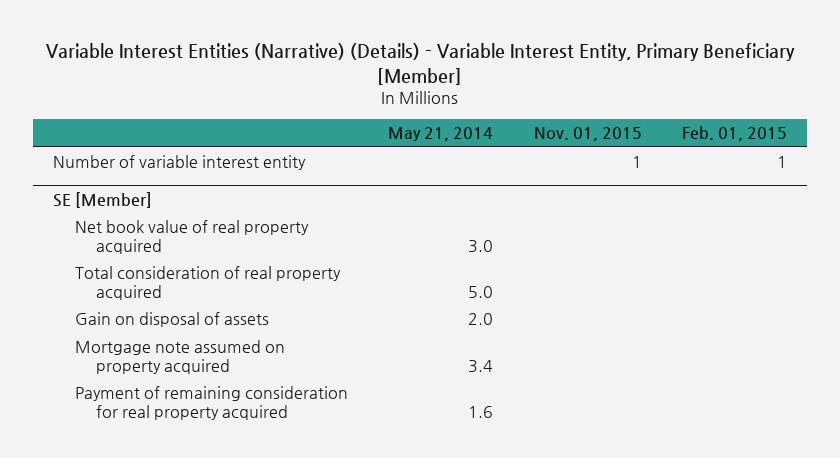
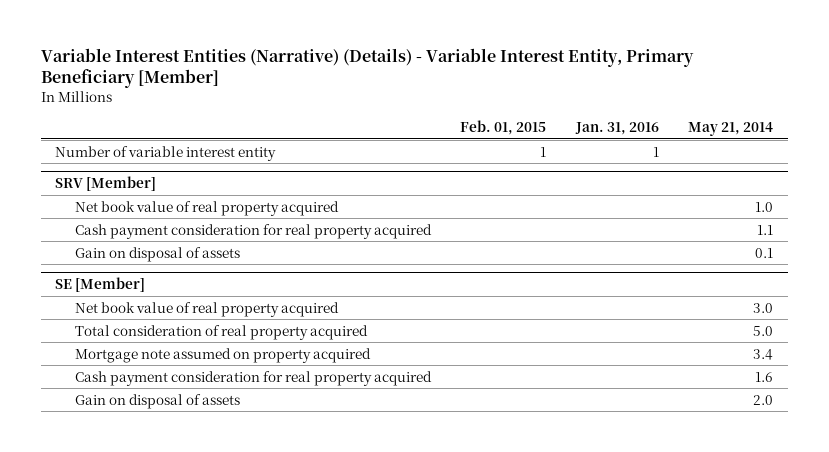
- | May 21, 2014 | Nov. 01, 2015 | Feb. 01, 2015
+ | Feb. 01, 2015 | Jan. 31, 2016 | May 21, 2014
+ SRV [Member]
+ Net book value of real property acquired | | | 1.0
+ Cash payment consideration for real property acquired | | | 1.1
+ Gain on disposal of assets | | | 0.1
@ SE [Member]
- Payment of remaining consideration for real property acquired | 1.6 | |
+ Cash payment consideration for real property acquired | | | 1.6
moved down: Gain on disposal of assets | | | 2.0

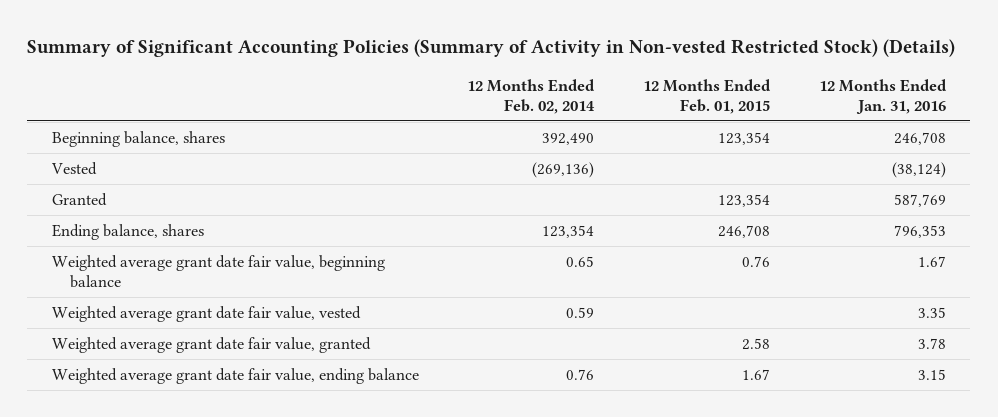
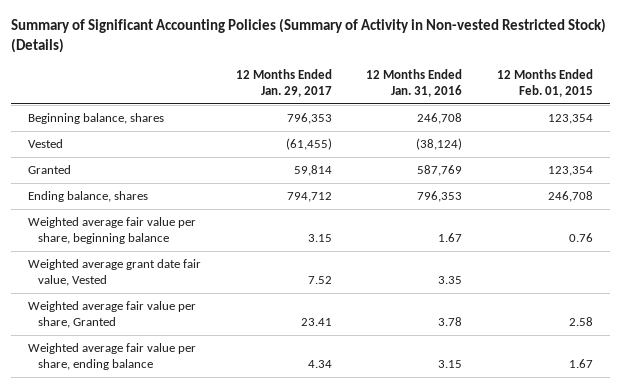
- | 12 Months Ended Feb. 02, 2014 | 12 Months Ended Feb. 01, 2015 | 12 Months Ended Jan. 31, 2016
+ | 12 Months Ended Jan. 29, 2017 | 12 Months Ended Jan. 31, 2016 | 12 Months Ended Feb. 01, 2015
- Weighted average grant date fair value, beginning balance | 0.65 | 0.76 | 1.67
- Weighted average grant date fair value, vested | 0.59 | | 3.35
- Weighted average grant date fair value, granted | | 2.58 | 3.78
- Weighted average grant date fair value, ending balance | 0.76 | 1.67 | 3.15
+ Weighted average fair value per share, beginning balance | 3.15 | 1.67 | 0.76
+ Weighted average grant date fair value, Vested | 7.52 | 3.35 |
+ Weighted average fair value per share, Granted | 23.41 | 3.78 | 2.58
+ Weighted average fair value per share, ending balance | 4.34 | 3.15 | 1.67

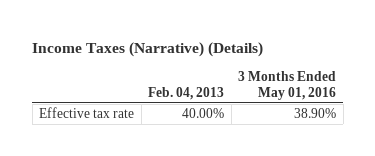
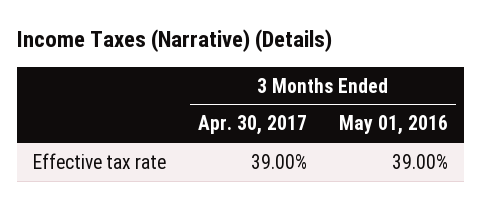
- | Feb. 04, 2013 | 3 Months Ended May 01, 2016
+ | 3 Months Ended Apr. 30, 2017 | 3 Months Ended May 01, 2016
- Effective tax rate | 40.00% | 38.90%
+ Effective tax rate | 39.00% | 39.00%

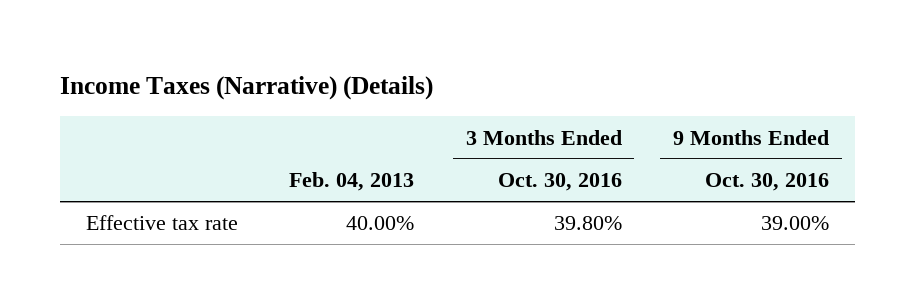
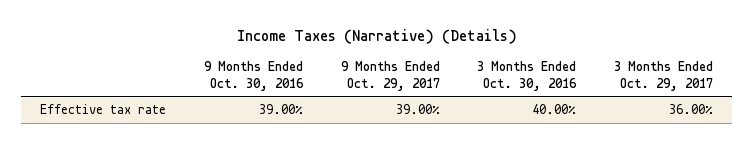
- | Feb. 04, 2013 | 3 Months Ended Oct. 30, 2016 | 9 Months Ended Oct. 30, 2016
+ | 9 Months Ended Oct. 30, 2016 | 9 Months Ended Oct. 29, 2017 | 3 Months Ended Oct. 30, 2016 | 3 Months Ended Oct. 29, 2017
- Effective tax rate | 40.00% | 39.80% | 39.00%
+ Effective tax rate | 39.00% | 39.00% | 40.00% | 36.00%

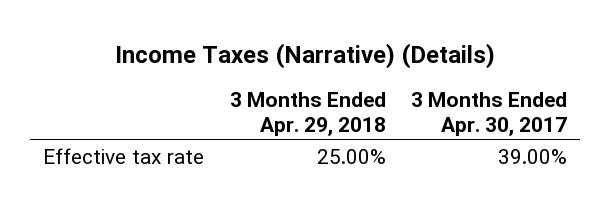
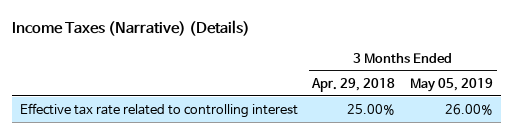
- | 3 Months Ended Apr. 29, 2018 | 3 Months Ended Apr. 30, 2017
+ | 3 Months Ended Apr. 29, 2018 | 3 Months Ended May 05, 2019
- Effective tax rate | 25.00% | 39.00%
+ Effective tax rate related to controlling interest | 25.00% | 26.00%

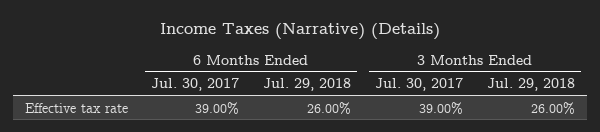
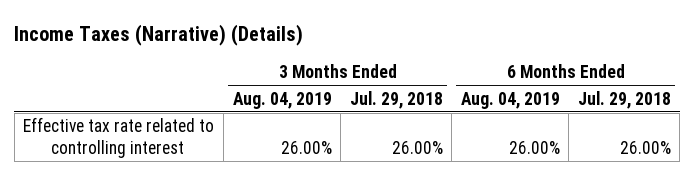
- | 6 Months Ended Jul. 30, 2017 | 6 Months Ended Jul. 29, 2018 | 3 Months Ended Jul. 30, 2017 | 3 Months Ended Jul. 29, 2018
+ | 3 Months Ended Aug. 04, 2019 | 3 Months Ended Jul. 29, 2018 | 6 Months Ended Aug. 04, 2019 | 6 Months Ended Jul. 29, 2018
- Effective tax rate | 39.00% | 26.00% | 39.00% | 26.00%
+ Effective tax rate related to controlling interest | 26.00% | 26.00% | 26.00% | 26.00%

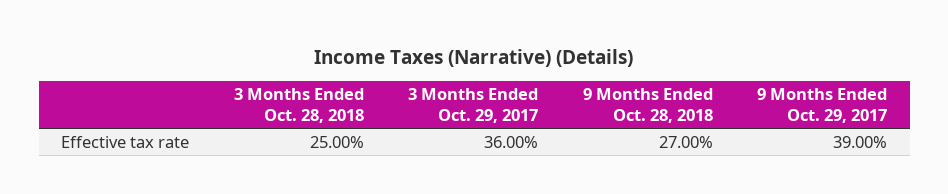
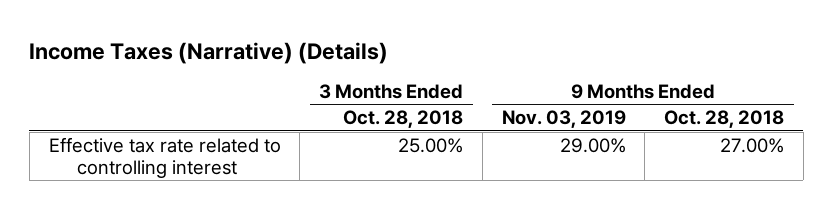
- | 3 Months Ended Oct. 28, 2018 | 3 Months Ended Oct. 29, 2017 | 9 Months Ended Oct. 28, 2018 | 9 Months Ended Oct. 29, 2017
+ | 3 Months Ended Oct. 28, 2018 | 9 Months Ended Nov. 03, 2019 | 9 Months Ended Oct. 28, 2018
- Effective tax rate | 25.00% | 36.00% | 27.00% | 39.00%
+ Effective tax rate related to controlling interest | 25.00% | 29.00% | 27.00%

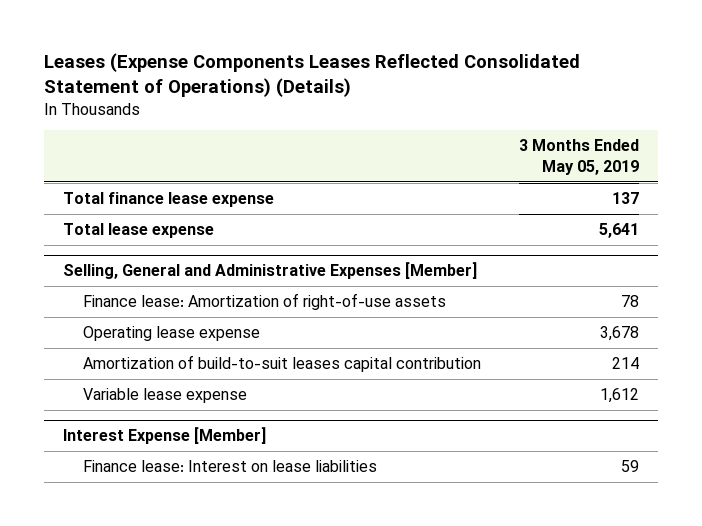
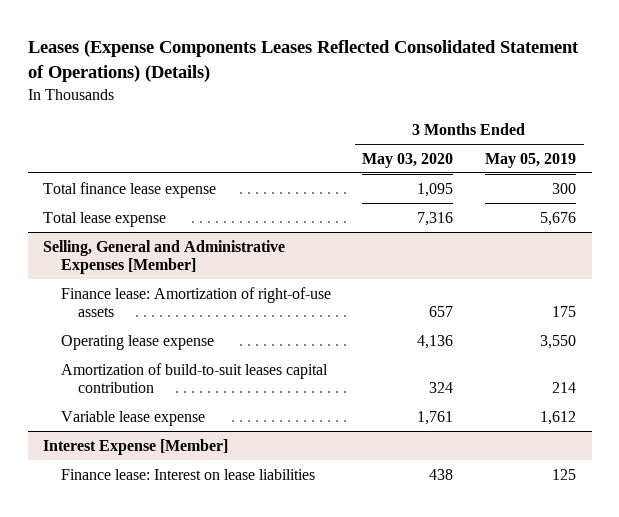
- | 3 Months Ended May 05, 2019
+ | 3 Months Ended May 03, 2020 | 3 Months Ended May 05, 2019
- Total finance lease expense | 137
- Total lease expense | 5,641
+ Total finance lease expense | 1,095 | 300
+ Total lease expense | 7,316 | 5,676
@ Selling, General and Administrative Expenses [Member]
- Finance lease: Amortization of right-of-use assets | 78
- Operating lease expense | 3,678
+ Finance lease: Amortization of right-of-use assets | 657 | 175
+ Operating lease expense | 4,136 | 3,550
@ Interest Expense [Member]
- Finance lease: Interest on lease liabilities | 59
+ Finance lease: Interest on lease liabilities | 438 | 125

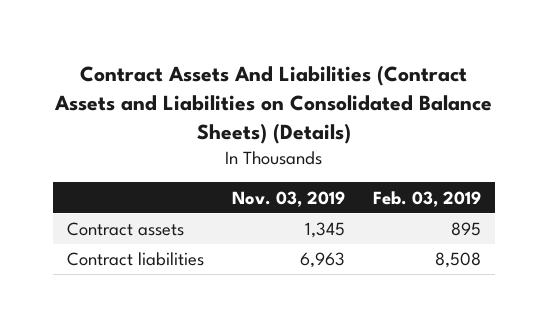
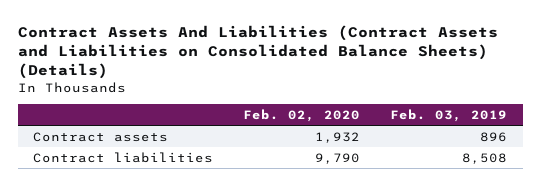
- | Nov. 03, 2019 | Feb. 03, 2019
+ | Feb. 02, 2020 | Feb. 03, 2019
- Contract assets | 1,345 | 895
+ Contract assets | 1,932 | 896

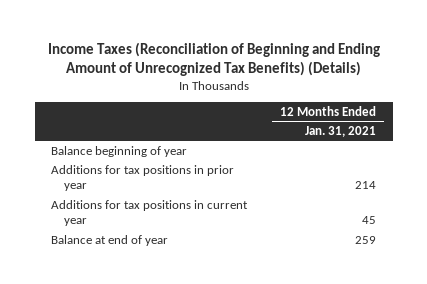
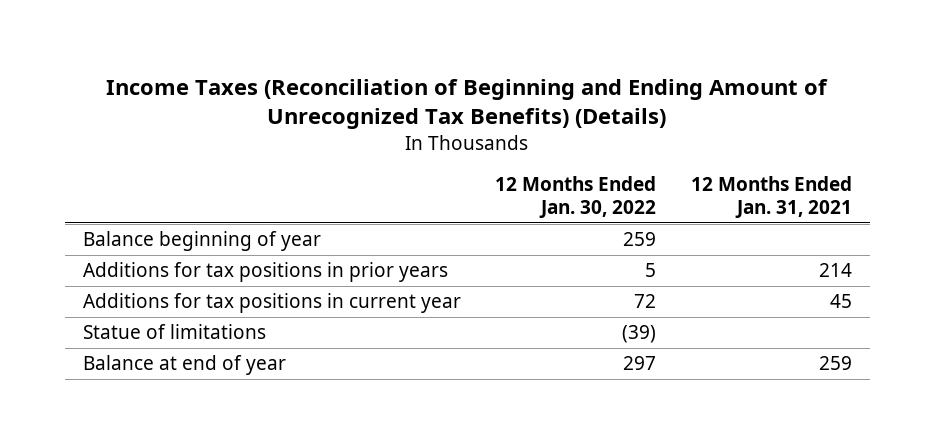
- | 12 Months Ended Jan. 31, 2021
+ | 12 Months Ended Jan. 30, 2022 | 12 Months Ended Jan. 31, 2021
- Additions for tax positions in prior year | 214
+ Additions for tax positions in prior years | 5 | 214
+ Statue of limitations | (39) |

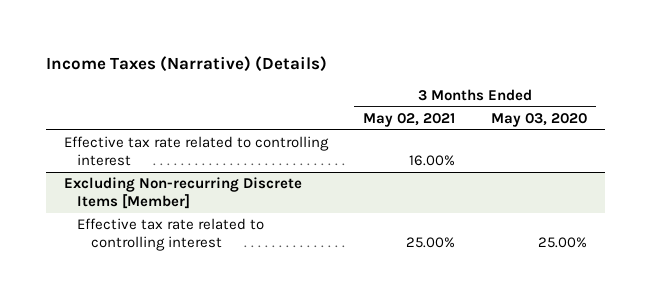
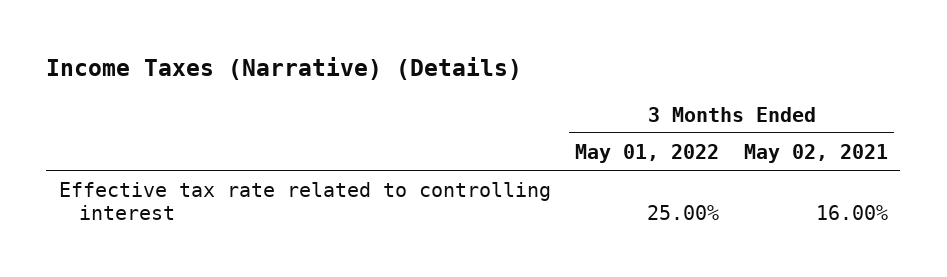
- | 3 Months Ended May 02, 2021 | 3 Months Ended May 03, 2020
+ | 3 Months Ended May 01, 2022 | 3 Months Ended May 02, 2021
- Excluding Non-recurring Discrete Items [Member]
- Effective tax rate related to controlling interest | 25.00% | 25.00%

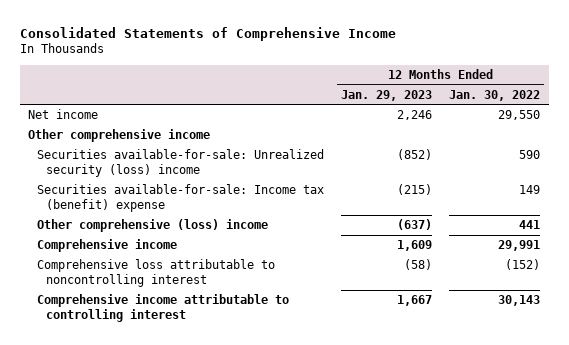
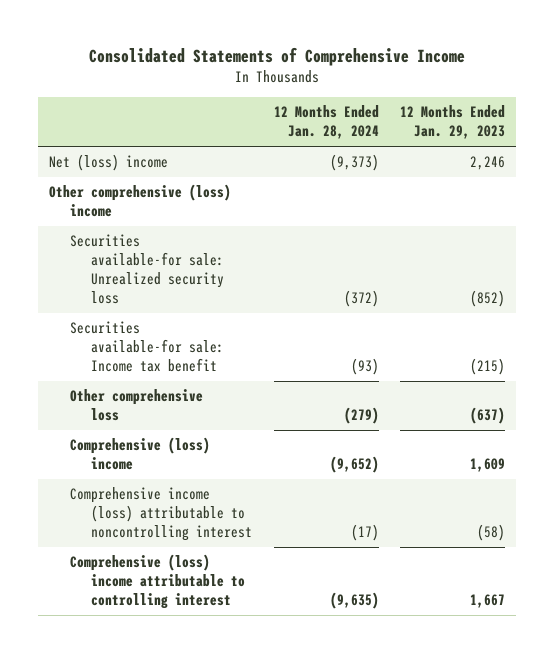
- | 12 Months Ended Jan. 29, 2023 | 12 Months Ended Jan. 30, 2022
+ | 12 Months Ended Jan. 28, 2024 | 12 Months Ended Jan. 29, 2023
- Net income | 2,246 | 29,550
- Other comprehensive income
- Securities available-for-sale: Unrealized security (loss) income | (852) | 590
- Securities available-for-sale: Income tax (benefit) expense | (215) | 149
- Other comprehensive (loss) income | (637) | 441
- Comprehensive income | 1,609 | 29,991
- Comprehensive loss attributable to noncontrolling interest | (58) | (152)
- Comprehensive income attributable to controlling interest | 1,667 | 30,143
+ Net (loss) income | (9,373) | 2,246
+ Other comprehensive (loss) income
+ Securities available-for sale: Unrealized security loss | (372) | (852)
+ Securities available-for sale: Income tax benefit | (93) | (215)
+ Other comprehensive loss | (279) | (637)
+ Comprehensive (loss) income | (9,652) | 1,609
+ Comprehensive income (loss) attributable to noncontrolling interest | (17) | (58)
+ Comprehensive (loss) income attributable to controlling interest | (9,635) | 1,667

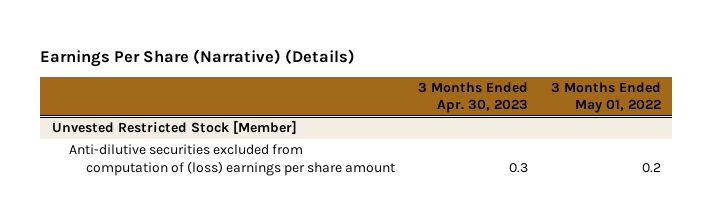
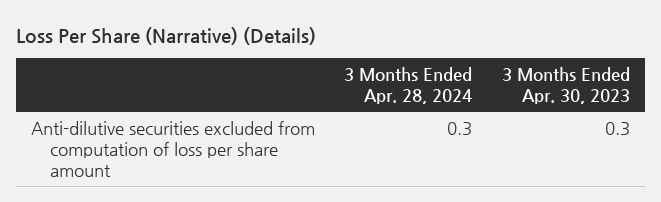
- Earnings Per Share (Narrative) (Details)
+ Loss Per Share (Narrative) (Details)
- | 3 Months Ended Apr. 30, 2023 | 3 Months Ended May 01, 2022
+ | 3 Months Ended Apr. 28, 2024 | 3 Months Ended Apr. 30, 2023
- Unvested Restricted Stock [Member]
- Anti-dilutive securities excluded from computation of (loss) earnings per share amount | 0.3 | 0.2
+ Anti-dilutive securities excluded from computation of loss per share amount | 0.3 | 0.3

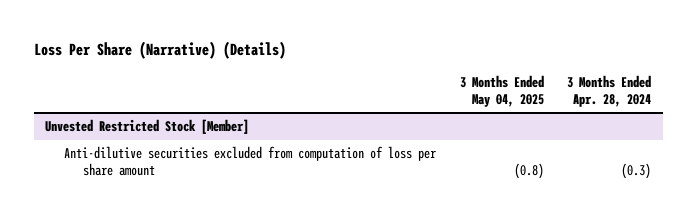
- | 3 Months Ended Apr. 28, 2024 | 3 Months Ended Apr. 30, 2023
+ | 3 Months Ended May 04, 2025 | 3 Months Ended Apr. 28, 2024
- Anti-dilutive securities excluded from computation of loss per share amount | 0.3 | 0.3
+ Unvested Restricted Stock [Member]
+ Anti-dilutive securities excluded from computation of loss per share amount | (0.8) | (0.3)

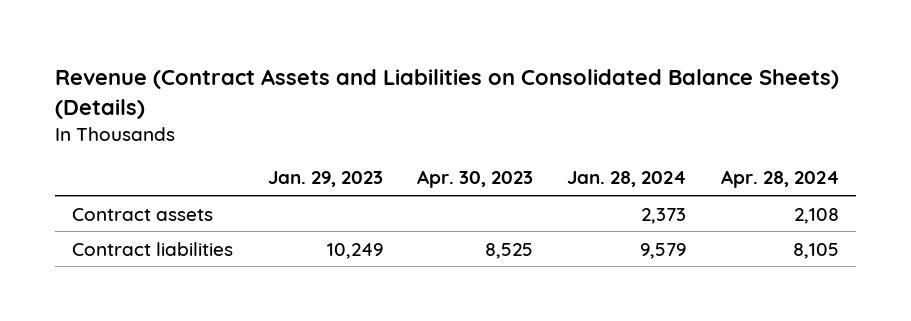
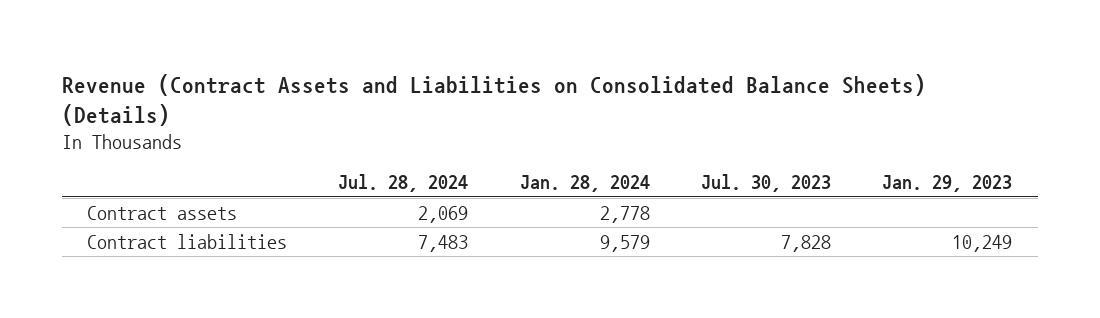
- | Jan. 29, 2023 | Apr. 30, 2023 | Jan. 28, 2024 | Apr. 28, 2024
+ | Jul. 28, 2024 | Jan. 28, 2024 | Jul. 30, 2023 | Jan. 29, 2023
- Contract assets | | | 2,373 | 2,108
+ Contract assets | 2,069 | 2,778 | |

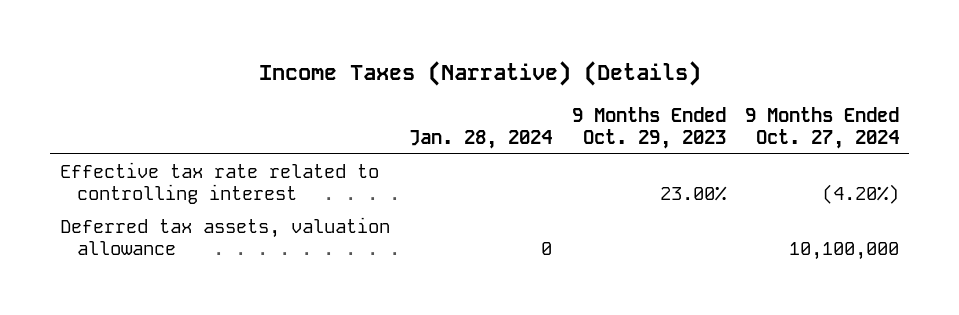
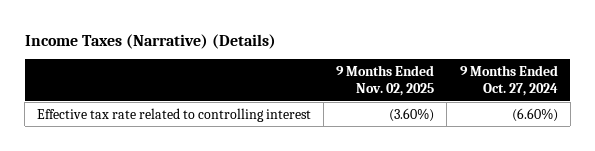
- | Jan. 28, 2024 | 9 Months Ended Oct. 29, 2023 | 9 Months Ended Oct. 27, 2024
+ | 9 Months Ended Nov. 02, 2025 | 9 Months Ended Oct. 27, 2024
- Effective tax rate related to controlling interest | | 23.00% | (4.20%)
- Deferred tax assets, valuation allowance | 0 | | 10,100,000
+ Effective tax rate related to controlling interest | (3.60%) | (6.60%)

